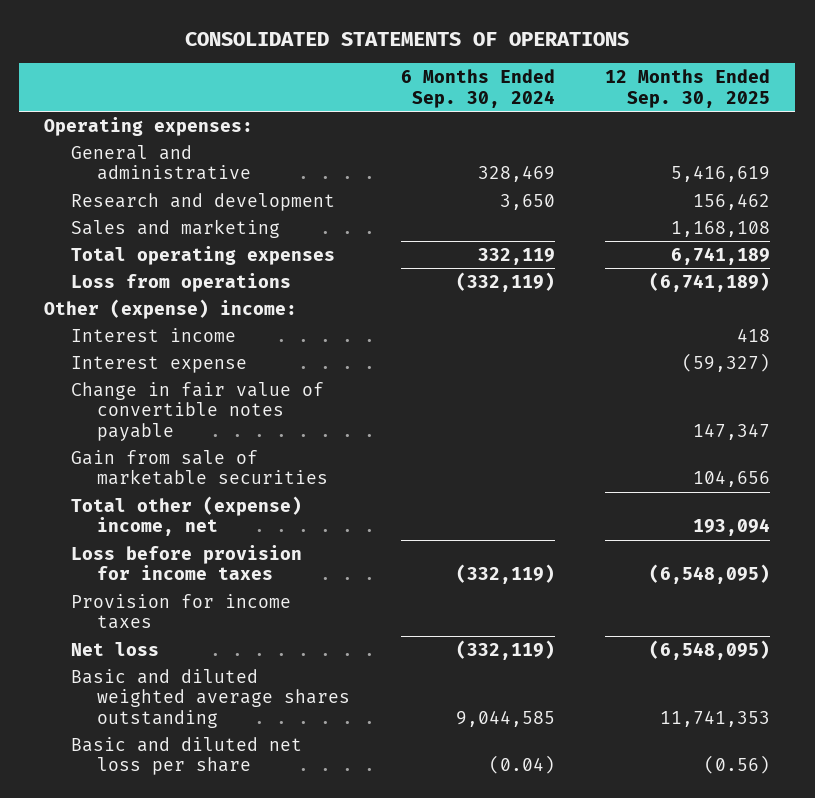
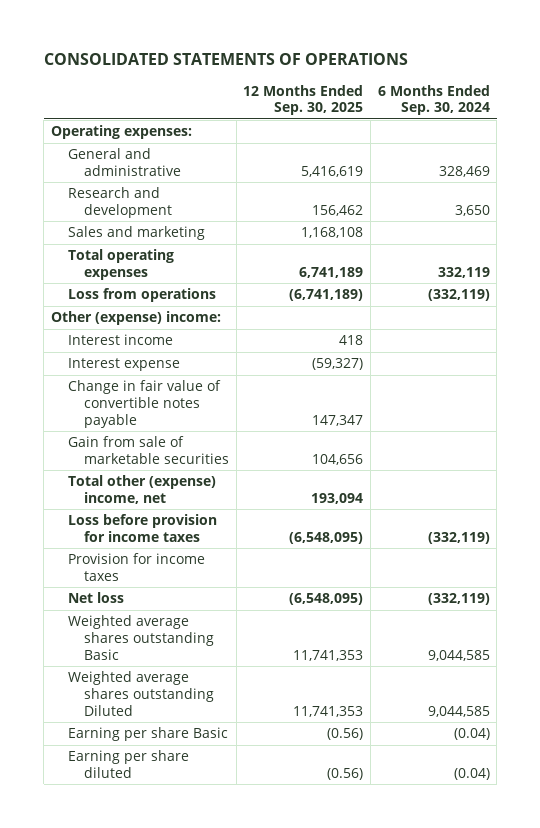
- | 6 Months Ended Sep. 30, 2024 | 12 Months Ended Sep. 30, 2025
+ | 12 Months Ended Sep. 30, 2025 | 6 Months Ended Sep. 30, 2024
- Basic and diluted weighted average shares outstanding | 9,044,585 | 11,741,353
- Basic and diluted net loss per share | (0.04) | (0.56)
+ Weighted average shares outstanding Basic | 11,741,353 | 9,044,585
+ Weighted average shares outstanding Diluted | 11,741,353 | 9,044,585
+ Earning per share Basic | (0.56) | (0.04)
+ Earning per share diluted | (0.56) | (0.04)

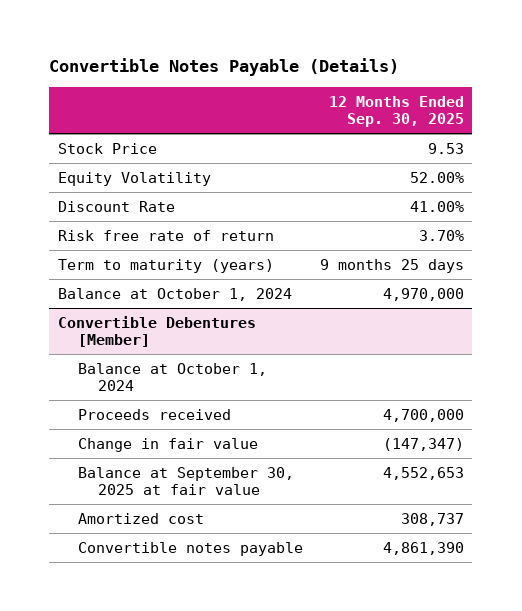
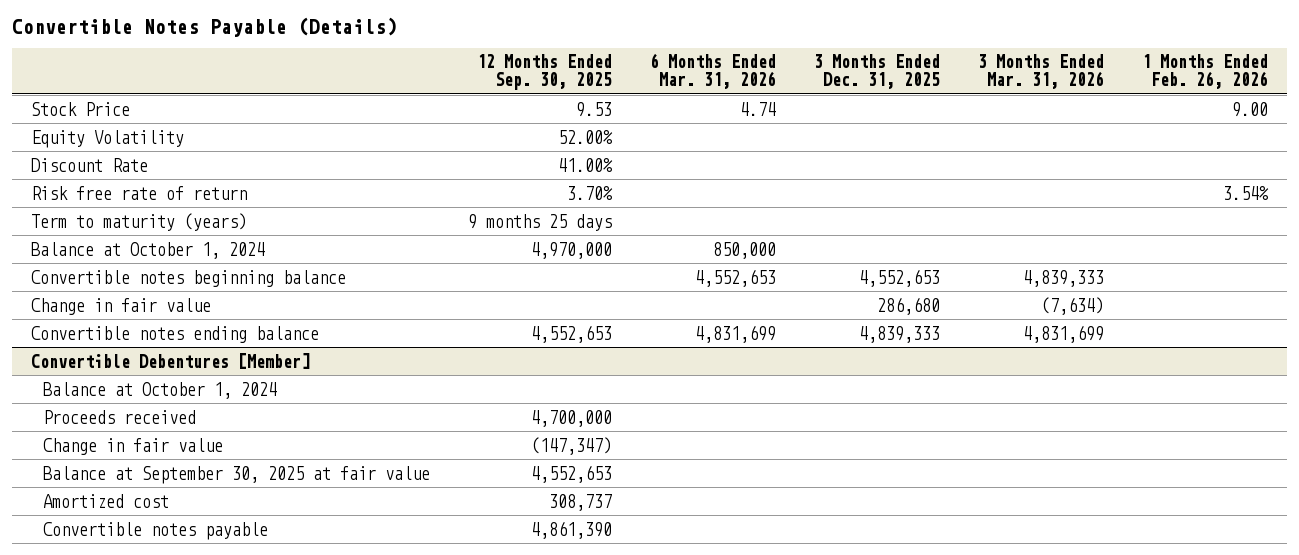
- | 12 Months Ended Sep. 30, 2025
+ | 12 Months Ended Sep. 30, 2025 | 6 Months Ended Mar. 31, 2026 | 3 Months Ended Dec. 31, 2025 | 3 Months Ended Mar. 31, 2026 | 1 Months Ended Feb. 26, 2026
+ Convertible notes beginning balance | | 4,552,653 | 4,552,653 | 4,839,333 |
+ Change in fair value | | | 286,680 | (7,634) |
+ Convertible notes ending balance | 4,552,653 | 4,831,699 | 4,839,333 | 4,831,699 |

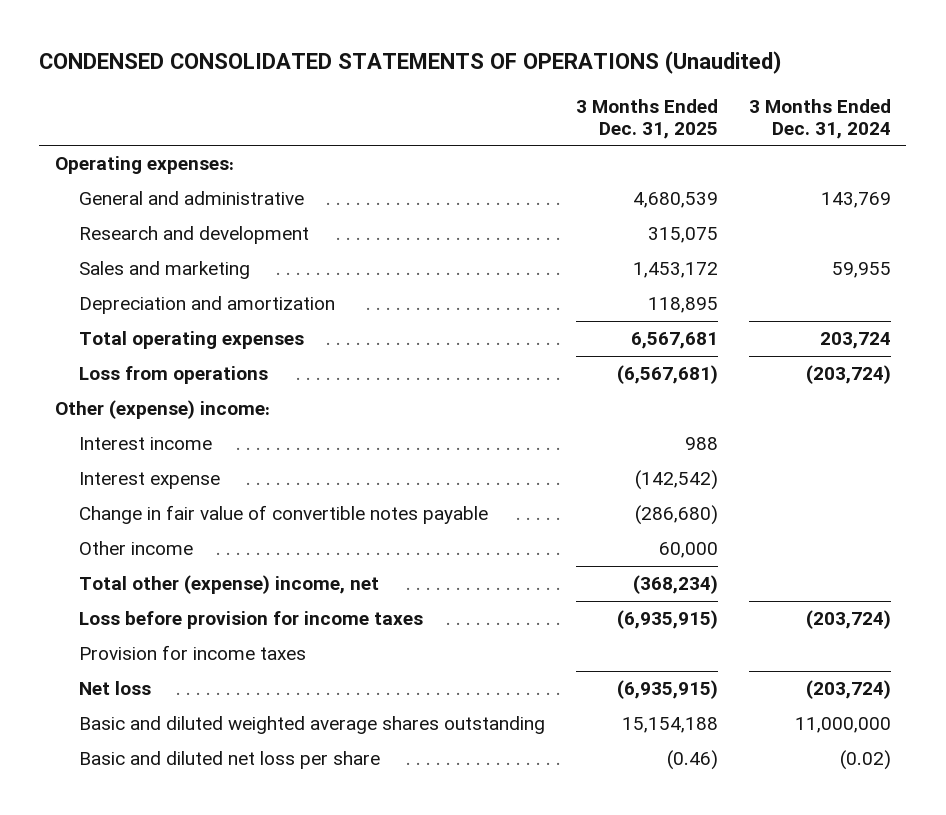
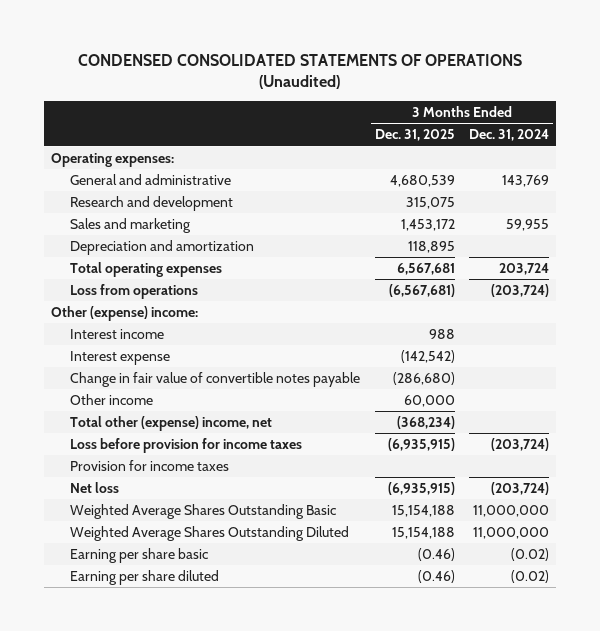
- Basic and diluted weighted average shares outstanding | 15,154,188 | 11,000,000
- Basic and diluted net loss per share | (0.46) | (0.02)
+ Weighted Average Shares Outstanding Basic | 15,154,188 | 11,000,000
+ Weighted Average Shares Outstanding Diluted | 15,154,188 | 11,000,000
+ Earning per share basic | (0.46) | (0.02)
+ Earning per share diluted | (0.46) | (0.02)

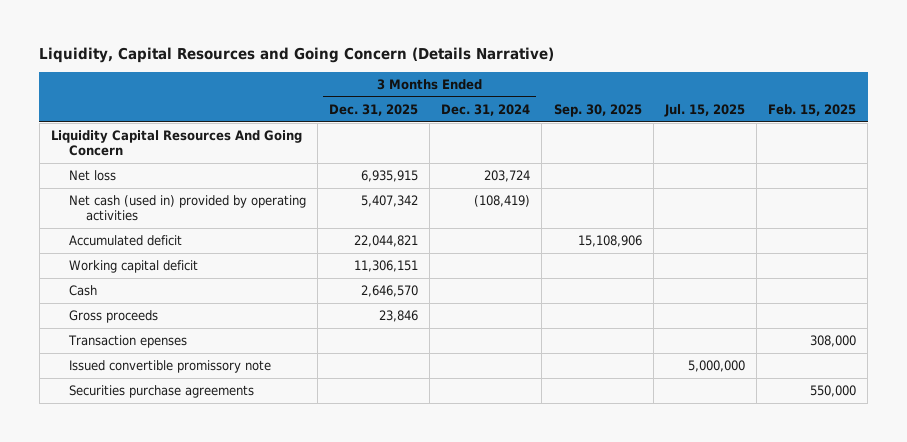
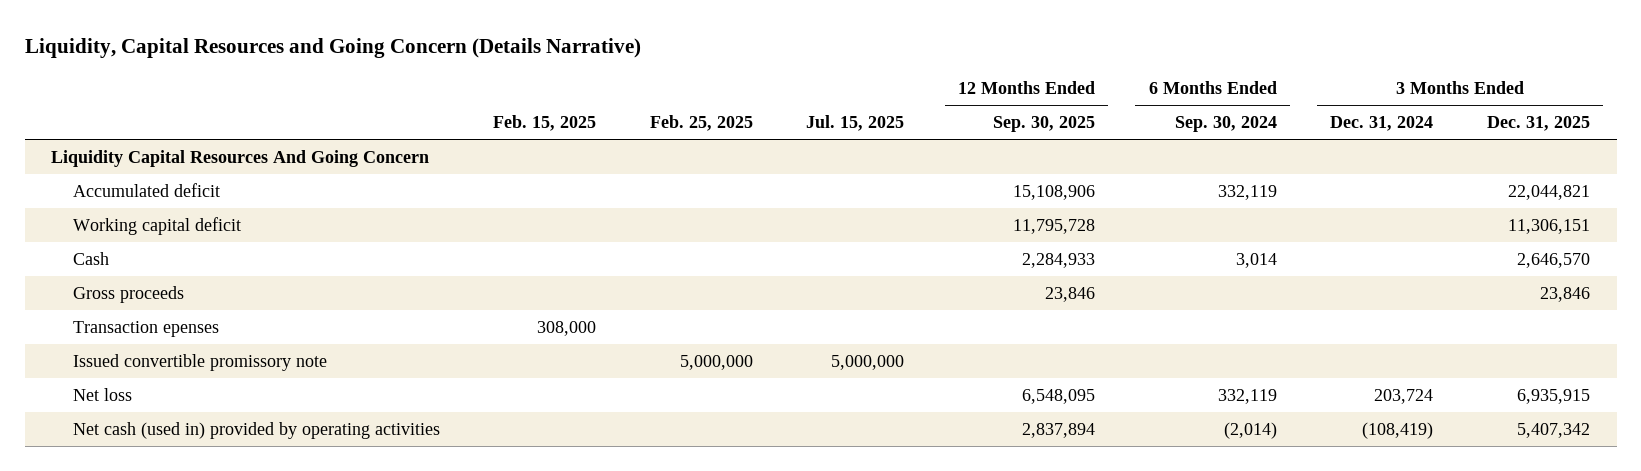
- | 3 Months Ended Dec. 31, 2025 | 3 Months Ended Dec. 31, 2024 | Sep. 30, 2025 | Jul. 15, 2025 | Feb. 15, 2025
+ | Feb. 15, 2025 | Feb. 25, 2025 | Jul. 15, 2025 | 12 Months Ended Sep. 30, 2025 | 6 Months Ended Sep. 30, 2024 | 3 Months Ended Dec. 31, 2024 | 3 Months Ended Dec. 31, 2025
- Securities purchase agreements | | | | | 550,000
moved down: Net loss | | | | 6,548,095 | 332,119 | 203,724 | 6,935,915
moved down: Net cash (used in) provided by operating activities | | | | 2,837,894 | (2,014) | (108,419) | 5,407,342

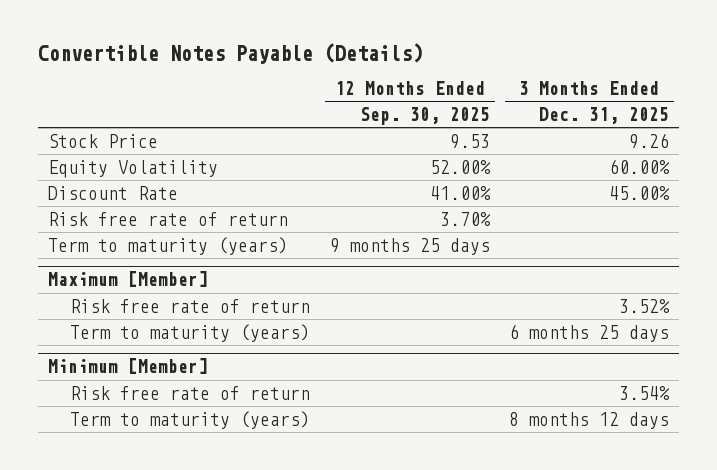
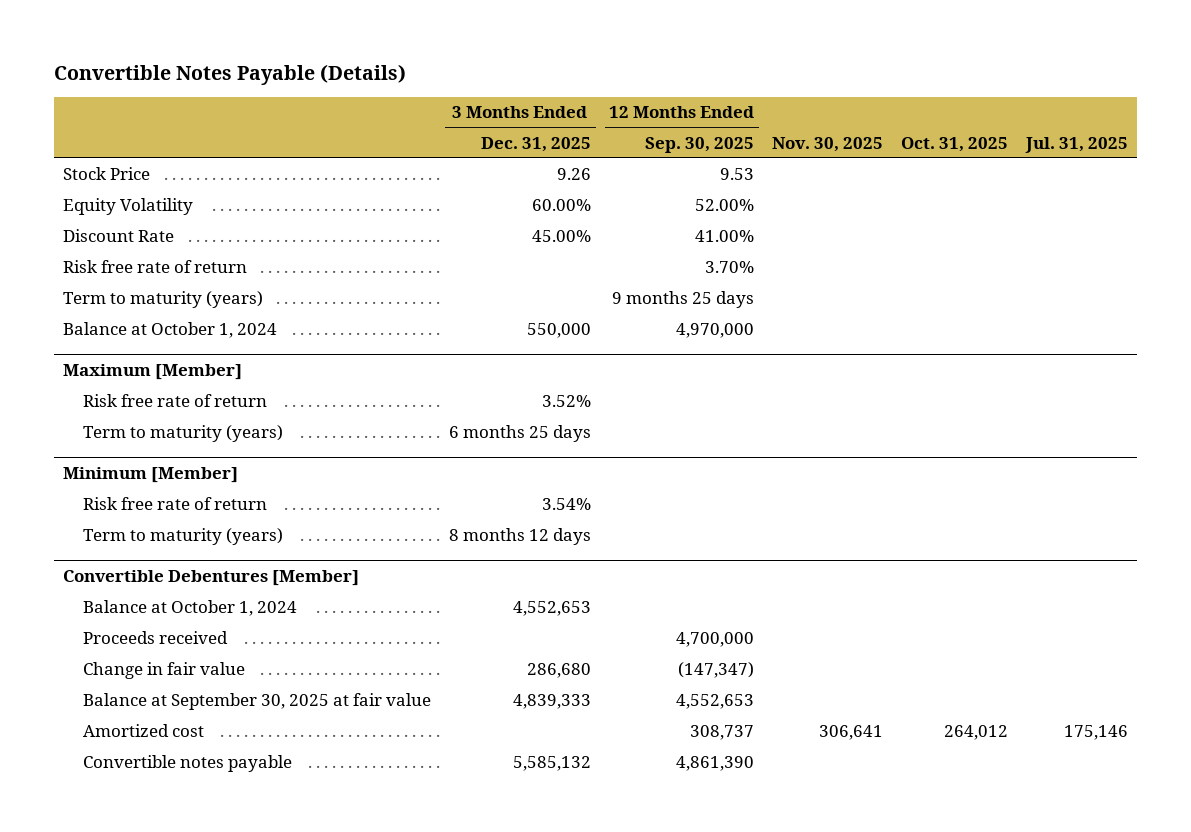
- | 12 Months Ended Sep. 30, 2025 | 3 Months Ended Dec. 31, 2025
+ | 3 Months Ended Dec. 31, 2025 | 12 Months Ended Sep. 30, 2025 | Nov. 30, 2025 | Oct. 31, 2025 | Jul. 31, 2025
+ Balance at October 1, 2024 | 550,000 | 4,970,000 | | |
+ Convertible Debentures [Member]
+ Balance at October 1, 2024 | 4,552,653 | | | |
+ Proceeds received | | 4,700,000 | | |
+ Change in fair value | 286,680 | (147,347) | | |
+ Balance at September 30, 2025 at fair value | 4,839,333 | 4,552,653 | | |
+ Amortized cost | | 308,737 | 306,641 | 264,012 | 175,146
+ Convertible notes payable | 5,585,132 | 4,861,390 | | |

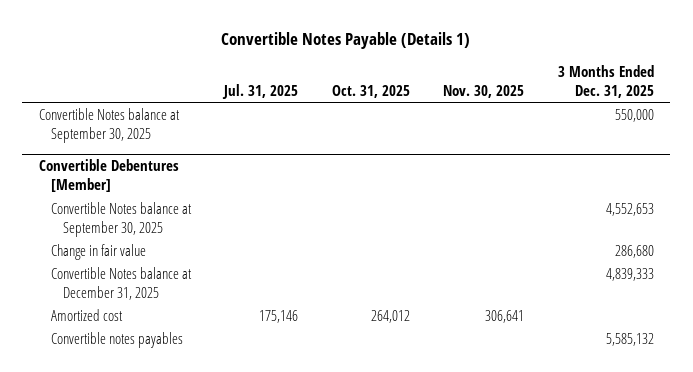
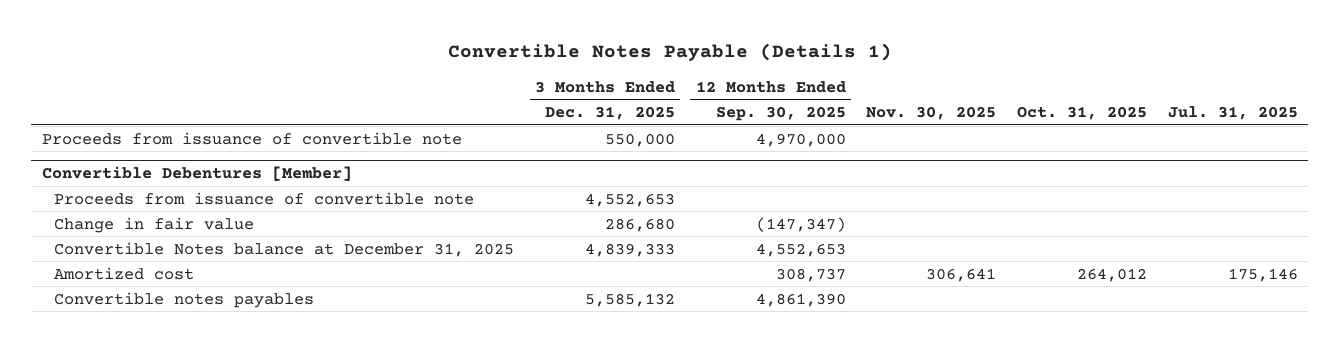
- | Jul. 31, 2025 | Oct. 31, 2025 | Nov. 30, 2025 | 3 Months Ended Dec. 31, 2025
+ | 3 Months Ended Dec. 31, 2025 | 12 Months Ended Sep. 30, 2025 | Nov. 30, 2025 | Oct. 31, 2025 | Jul. 31, 2025
- Convertible Notes balance at September 30, 2025 | | | | 550,000
+ Proceeds from issuance of convertible note | 550,000 | 4,970,000 | | |
@ Convertible Debentures [Member]
- Convertible Notes balance at September 30, 2025 | | | | 4,552,653
+ Proceeds from issuance of convertible note | 4,552,653 | | | |

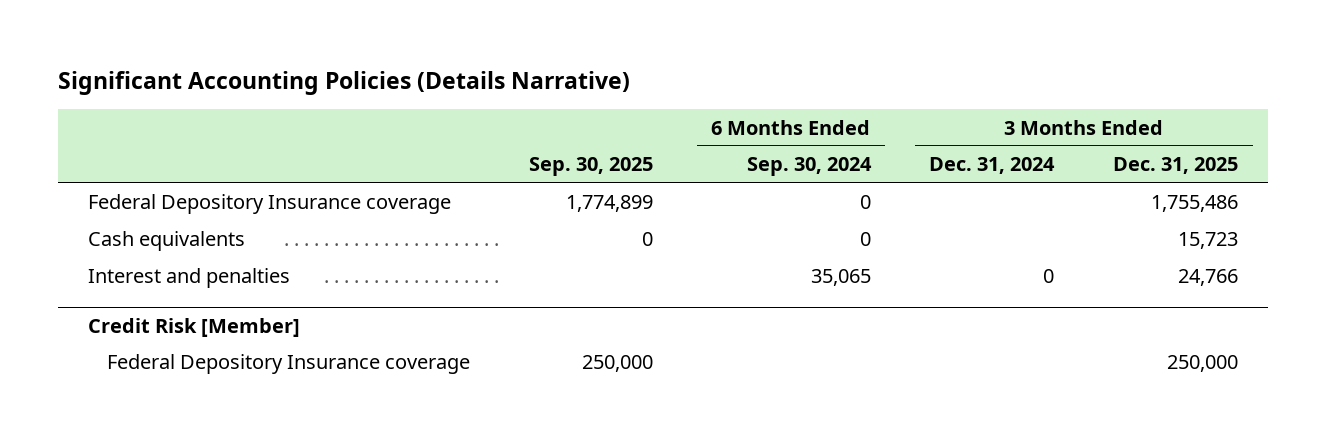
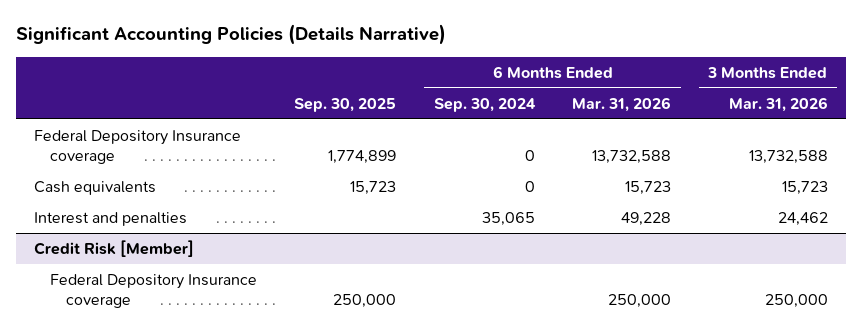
- | Sep. 30, 2025 | 6 Months Ended Sep. 30, 2024 | 3 Months Ended Dec. 31, 2024 | 3 Months Ended Dec. 31, 2025
+ | Sep. 30, 2025 | 6 Months Ended Sep. 30, 2024 | 6 Months Ended Mar. 31, 2026 | 3 Months Ended Mar. 31, 2026
- Cash equivalents | 0 | 0 | | 15,723
+ Cash equivalents | 15,723 | 0 | 15,723 | 15,723

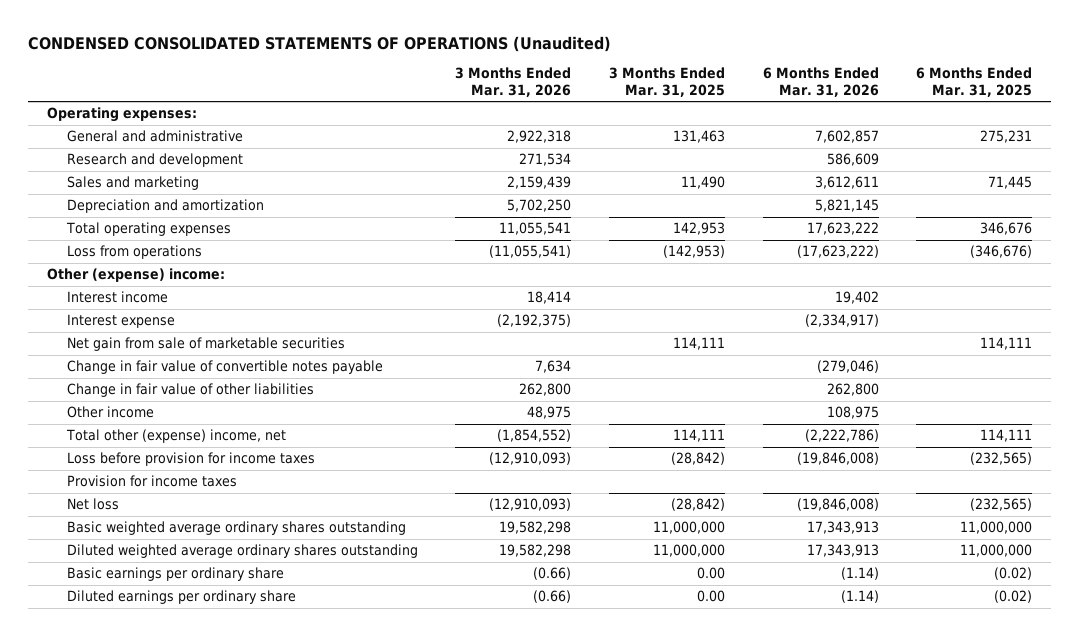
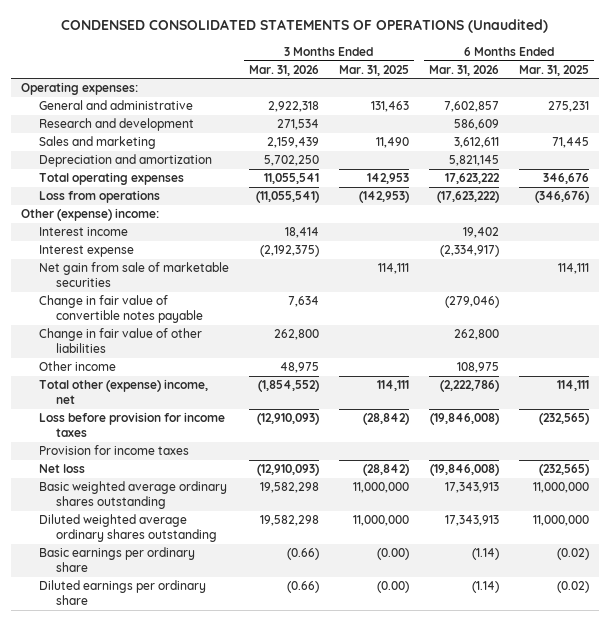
- Basic earnings per ordinary share | (0.66) | 0.00 | (1.14) | (0.02)
- Diluted earnings per ordinary share | (0.66) | 0.00 | (1.14) | (0.02)
+ Basic earnings per ordinary share | (0.66) | (0.00) | (1.14) | (0.02)
+ Diluted earnings per ordinary share | (0.66) | (0.00) | (1.14) | (0.02)

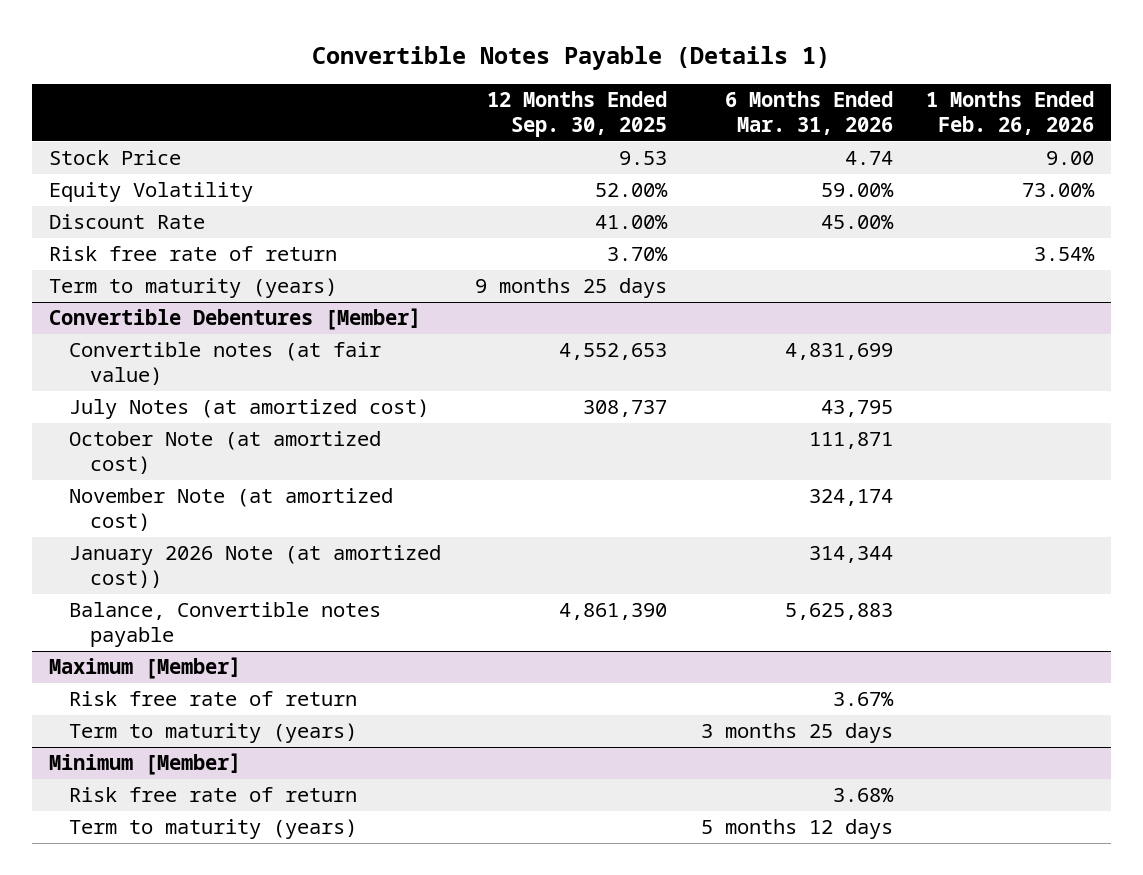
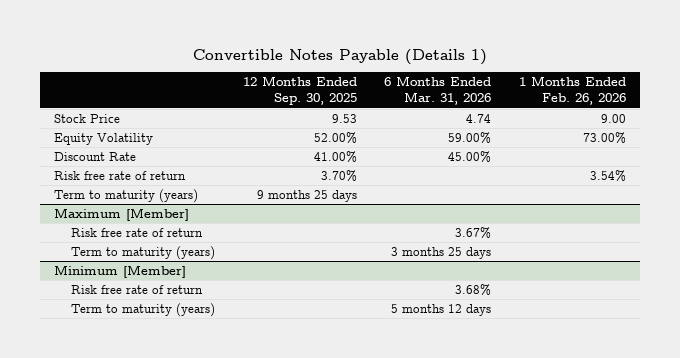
- Convertible Debentures [Member]
- Convertible notes (at fair value) | 4,552,653 | 4,831,699 |
- July Notes (at amortized cost) | 308,737 | 43,795 |
- October Note (at amortized cost) | | 111,871 |
- November Note (at amortized cost) | | 324,174 |
- January 2026 Note (at amortized cost)) | | 314,344 |
- Balance, Convertible notes payable | 4,861,390 | 5,625,883 |

